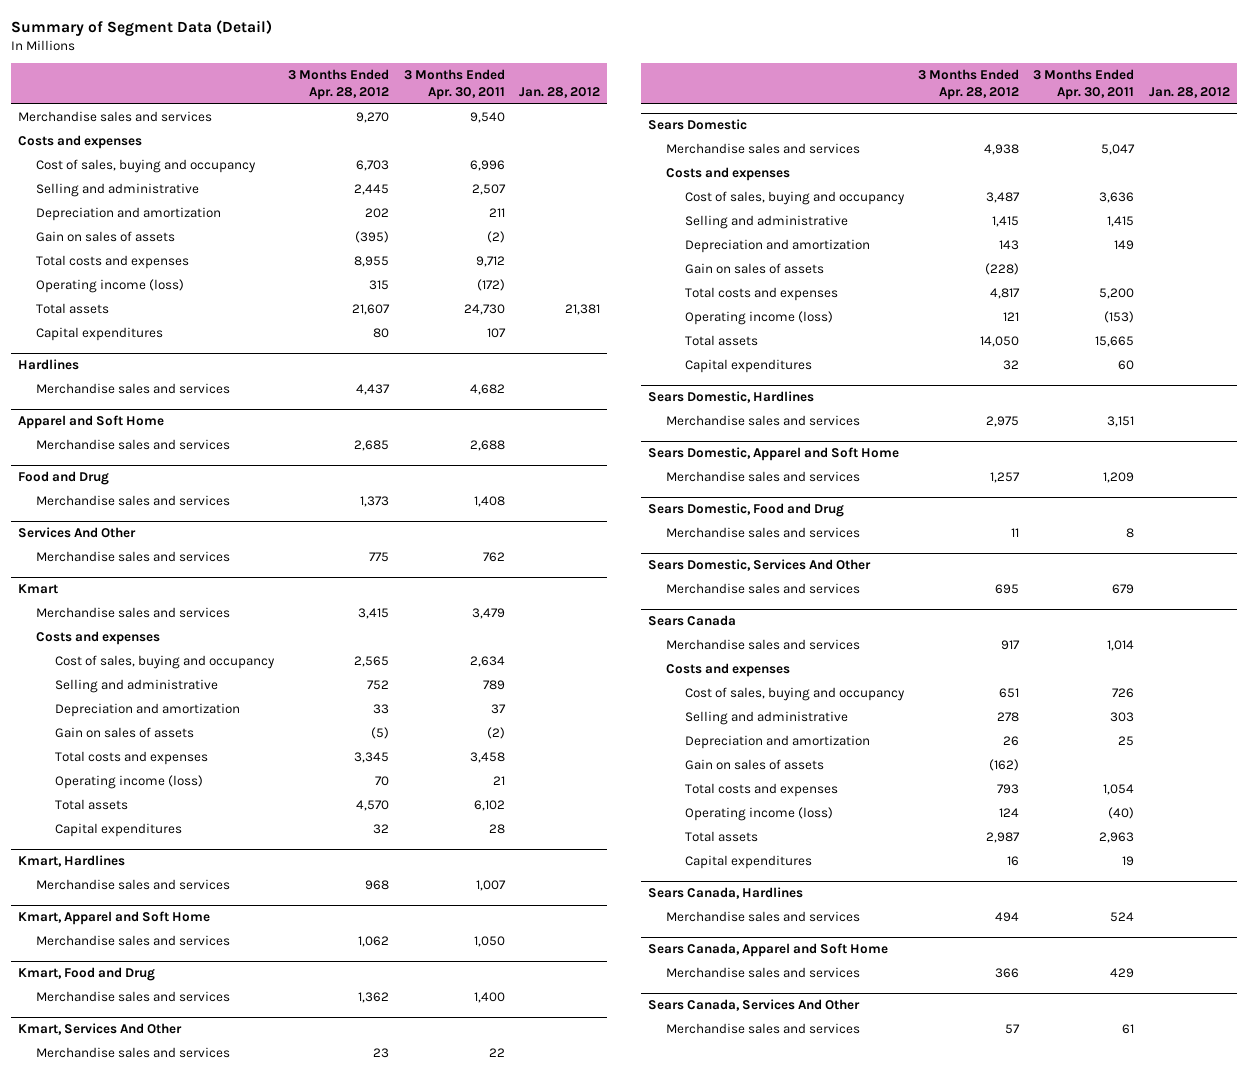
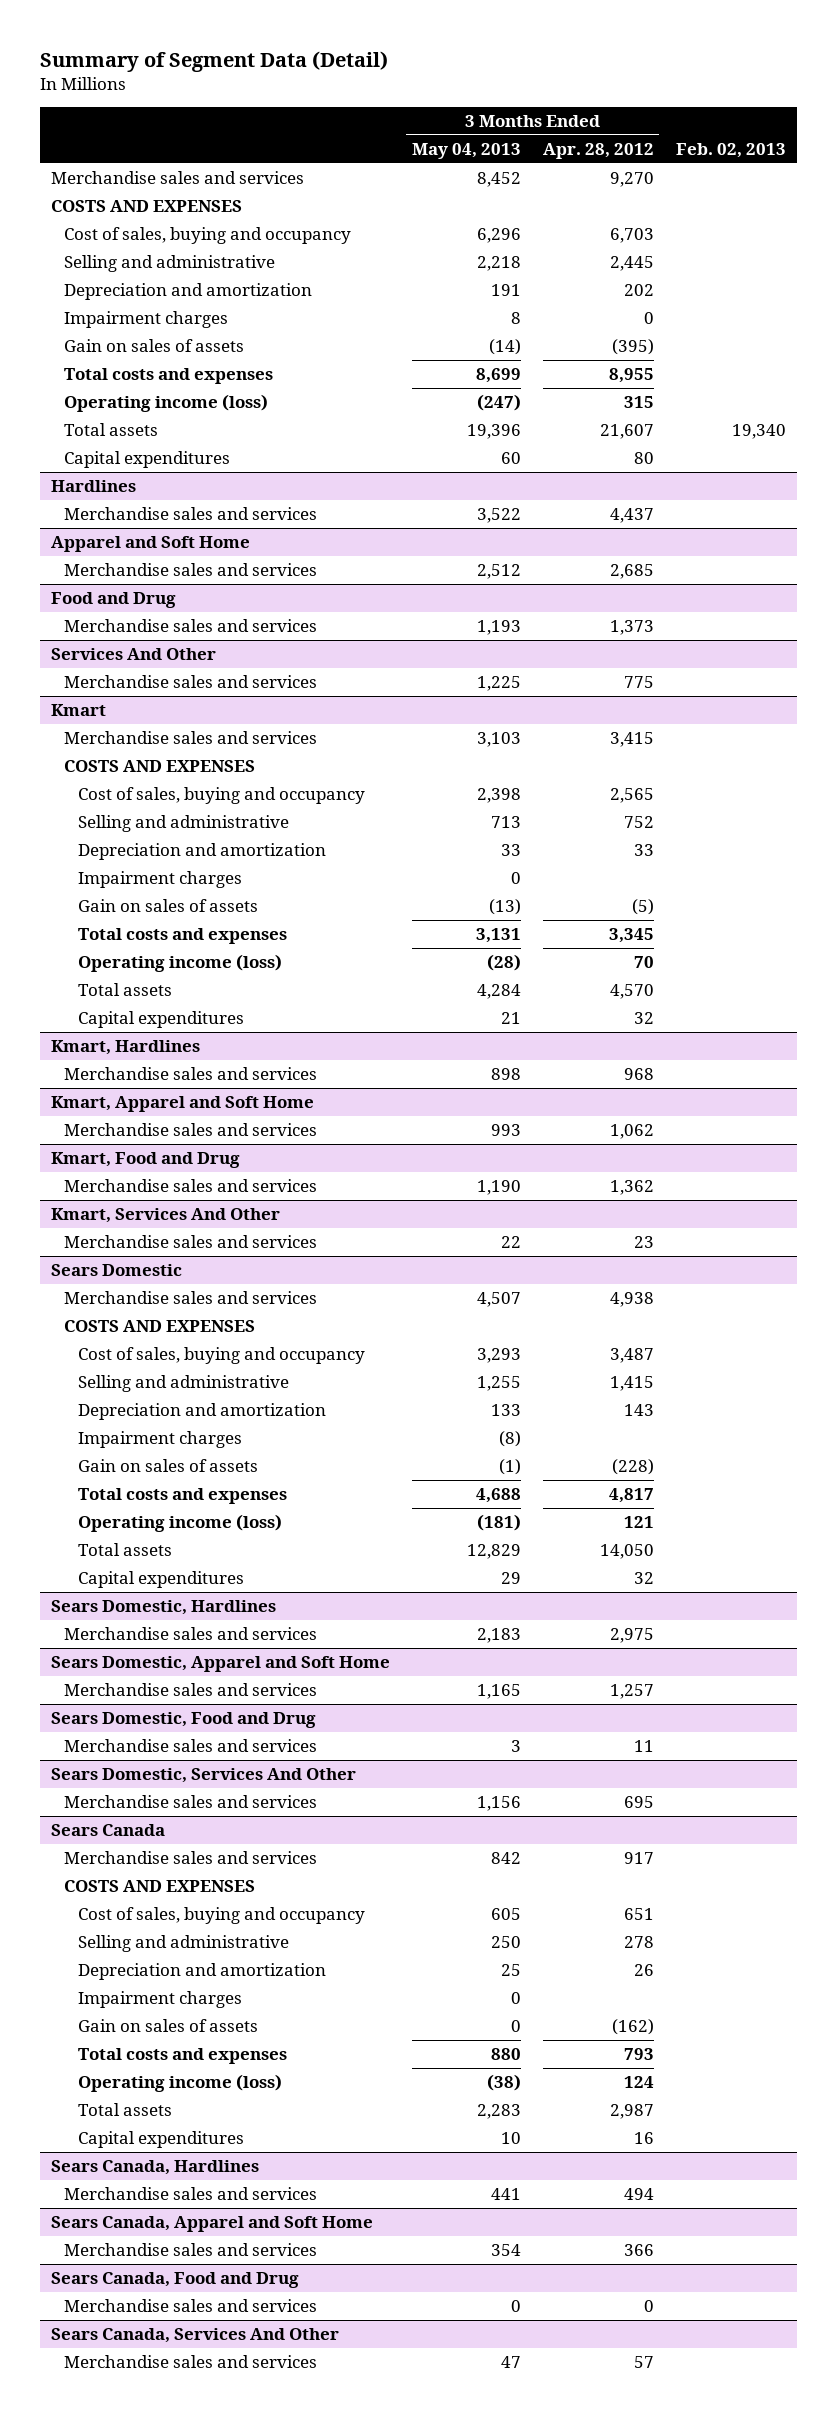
- | 3 Months Ended Apr. 28, 2012 | 3 Months Ended Apr. 30, 2011 | Jan. 28, 2012
+ | 3 Months Ended May 04, 2013 | 3 Months Ended Apr. 28, 2012 | Feb. 02, 2013
- Costs and expenses
+ COSTS AND EXPENSES
+ Impairment charges | 8 | 0 |
@ Kmart
- Costs and expenses
+ COSTS AND EXPENSES
+ Impairment charges | 0 | |
@ Sears Domestic
- Costs and expenses
+ COSTS AND EXPENSES
+ Impairment charges | (8) | |
@ Sears Canada
- Costs and expenses
+ COSTS AND EXPENSES
+ Impairment charges | 0 | |
+ Sears Canada, Food and Drug
+ Merchandise sales and services | 0 | 0 |

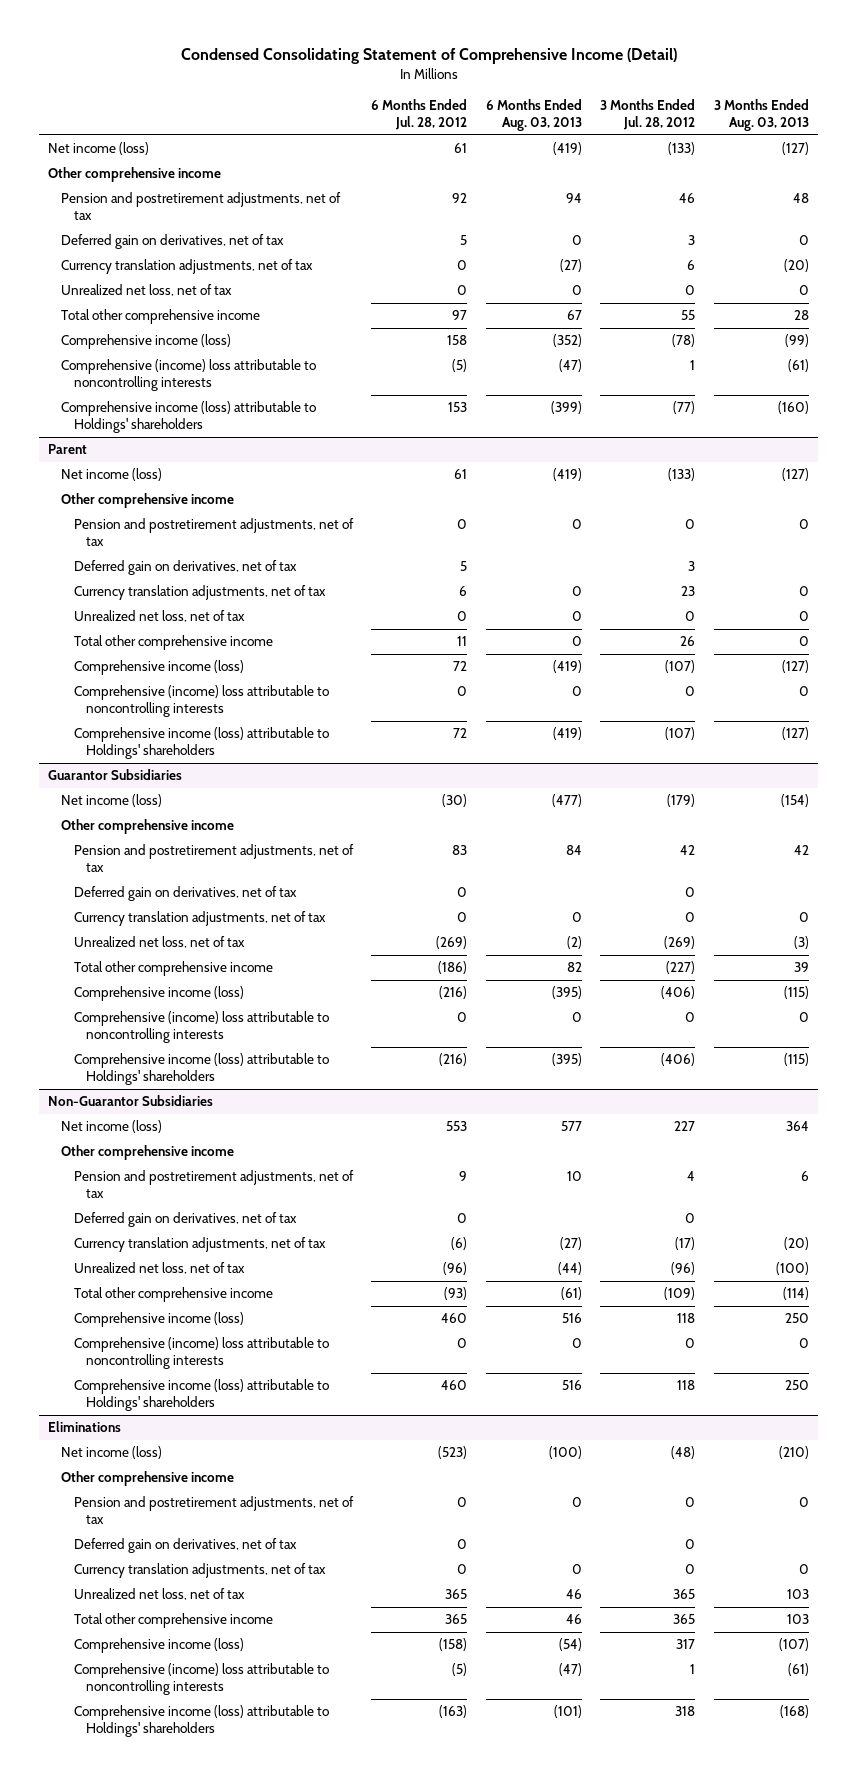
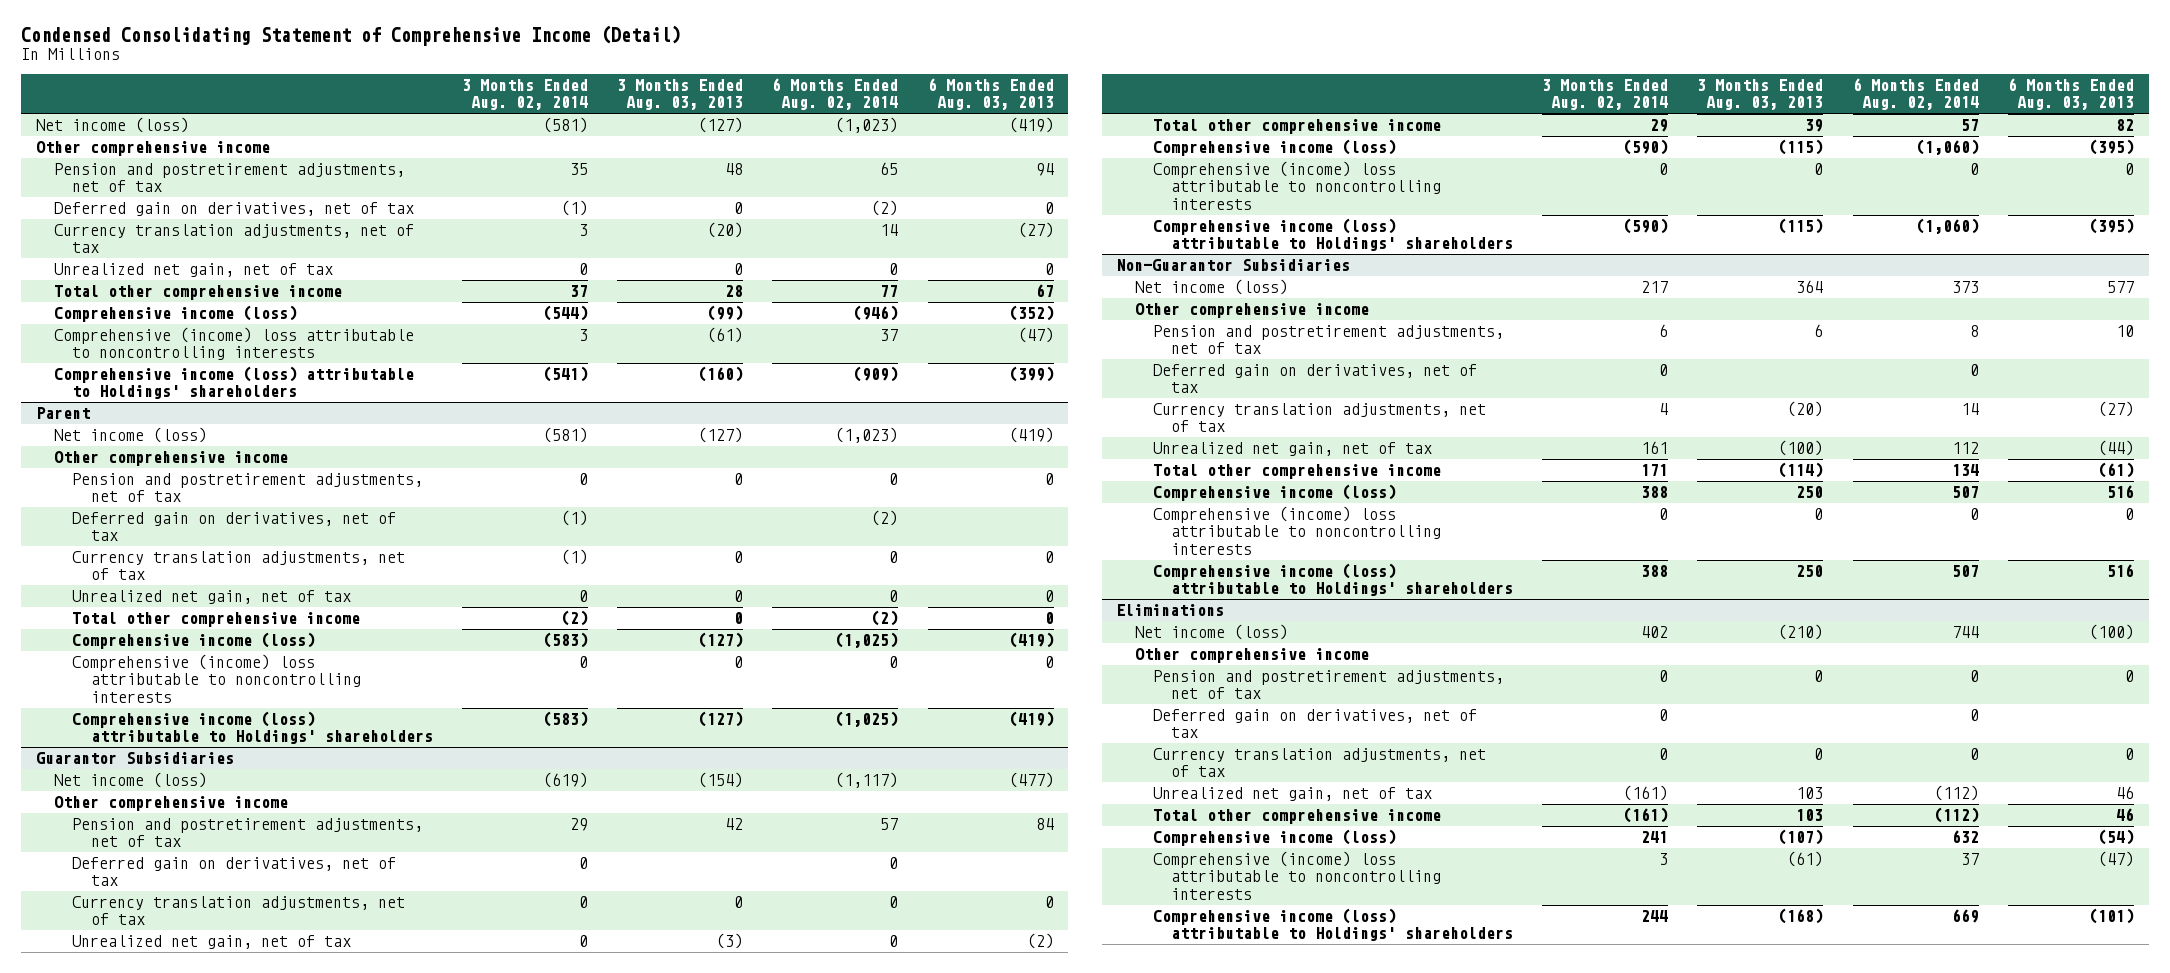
- | 6 Months Ended Jul. 28, 2012 | 6 Months Ended Aug. 03, 2013 | 3 Months Ended Jul. 28, 2012 | 3 Months Ended Aug. 03, 2013
+ | 3 Months Ended Aug. 02, 2014 | 3 Months Ended Aug. 03, 2013 | 6 Months Ended Aug. 02, 2014 | 6 Months Ended Aug. 03, 2013
- Unrealized net loss, net of tax | 0 | 0 | 0 | 0
+ Unrealized net gain, net of tax | 0 | 0 | 0 | 0
@ Parent
- Unrealized net loss, net of tax | 0 | 0 | 0 | 0
+ Unrealized net gain, net of tax | 0 | 0 | 0 | 0
@ Guarantor Subsidiaries
- Unrealized net loss, net of tax | (269) | (2) | (269) | (3)
+ Unrealized net gain, net of tax | 0 | (3) | 0 | (2)
@ Non-Guarantor Subsidiaries
- Unrealized net loss, net of tax | (96) | (44) | (96) | (100)
+ Unrealized net gain, net of tax | 161 | (100) | 112 | (44)
@ Eliminations
- Unrealized net loss, net of tax | 365 | 46 | 365 | 103
+ Unrealized net gain, net of tax | (161) | 103 | (112) | 46

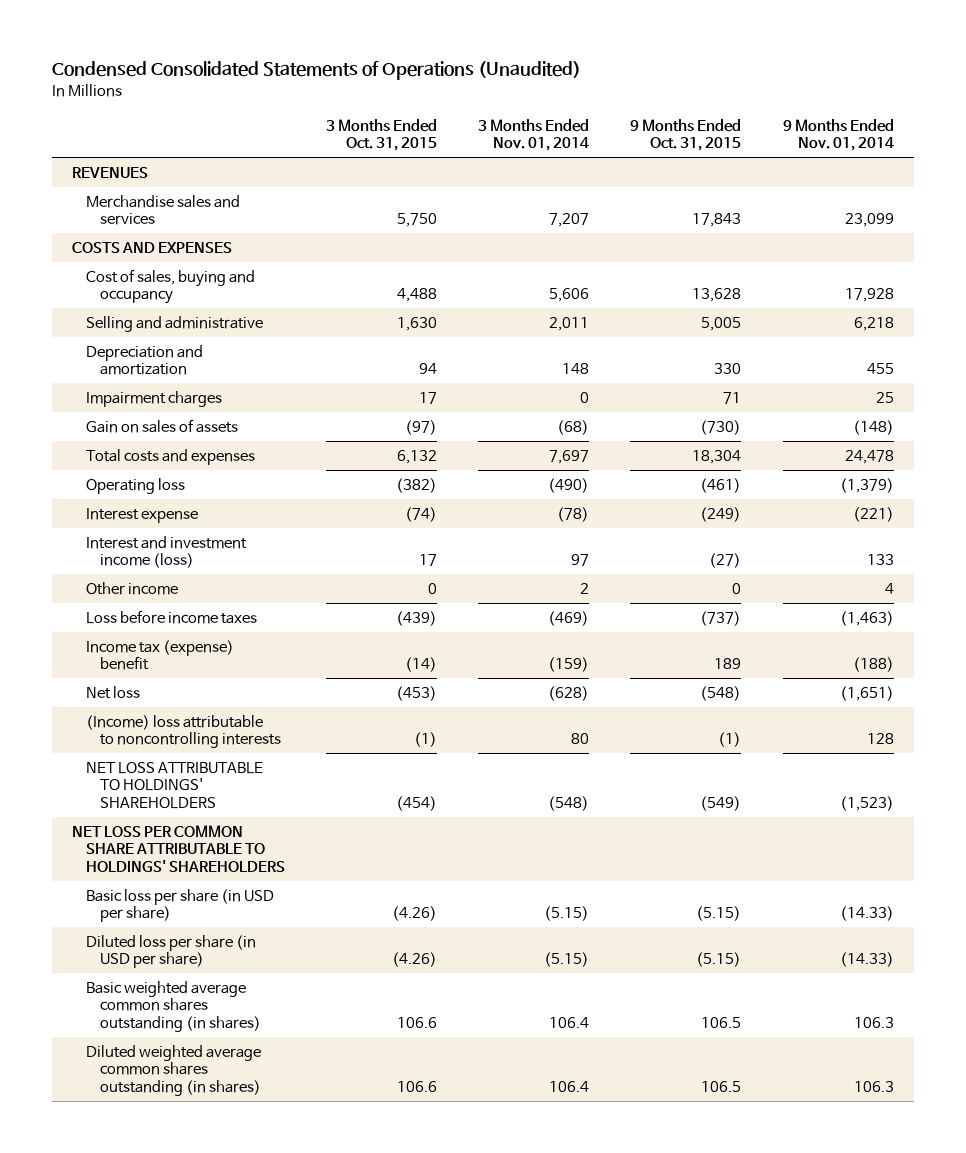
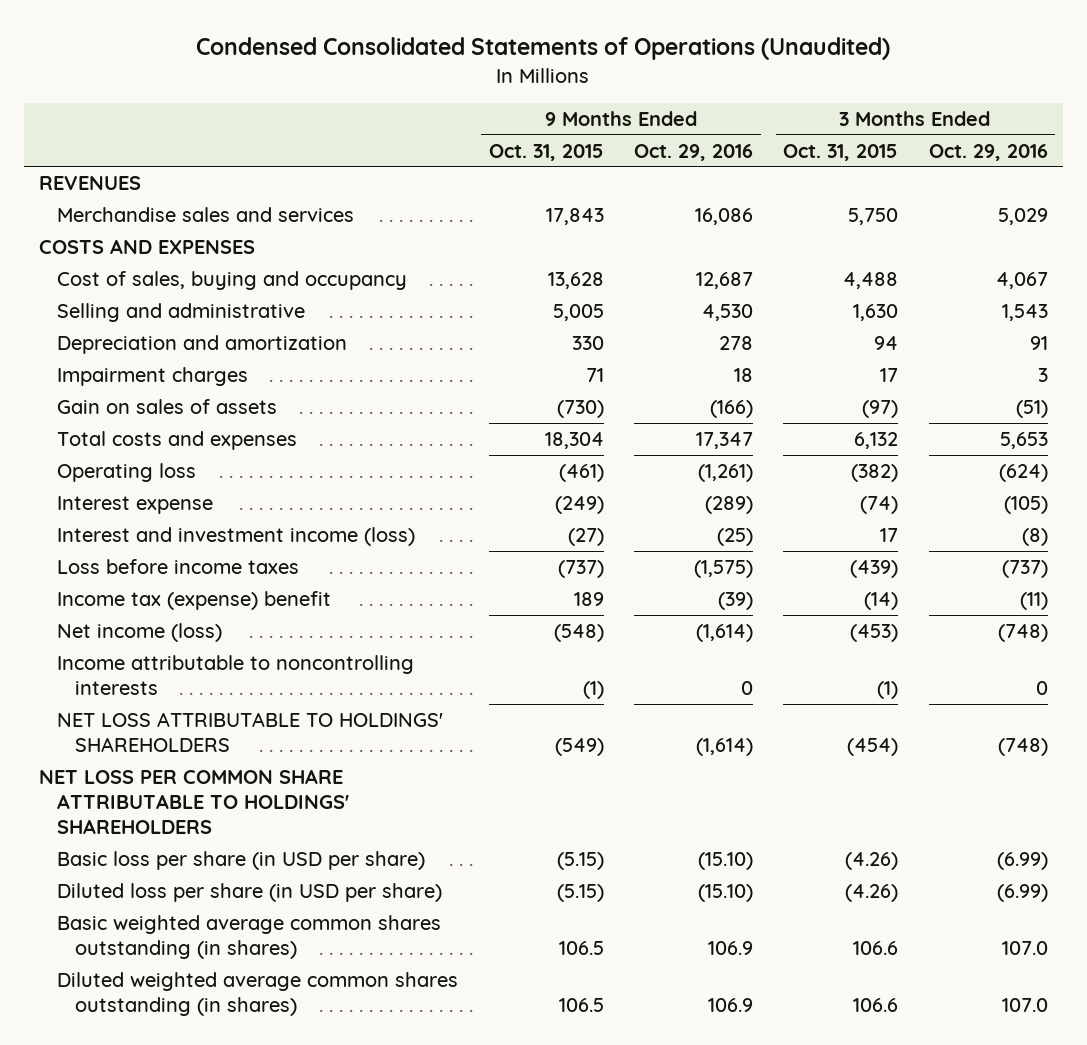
- | 3 Months Ended Oct. 31, 2015 | 3 Months Ended Nov. 01, 2014 | 9 Months Ended Oct. 31, 2015 | 9 Months Ended Nov. 01, 2014
+ | 9 Months Ended Oct. 31, 2015 | 9 Months Ended Oct. 29, 2016 | 3 Months Ended Oct. 31, 2015 | 3 Months Ended Oct. 29, 2016
- Other income | 0 | 2 | 0 | 4
- Net loss | (453) | (628) | (548) | (1,651)
- (Income) loss attributable to noncontrolling interests | (1) | 80 | (1) | 128
+ Net income (loss) | (548) | (1,614) | (453) | (748)
+ Income attributable to noncontrolling interests | (1) | 0 | (1) | 0

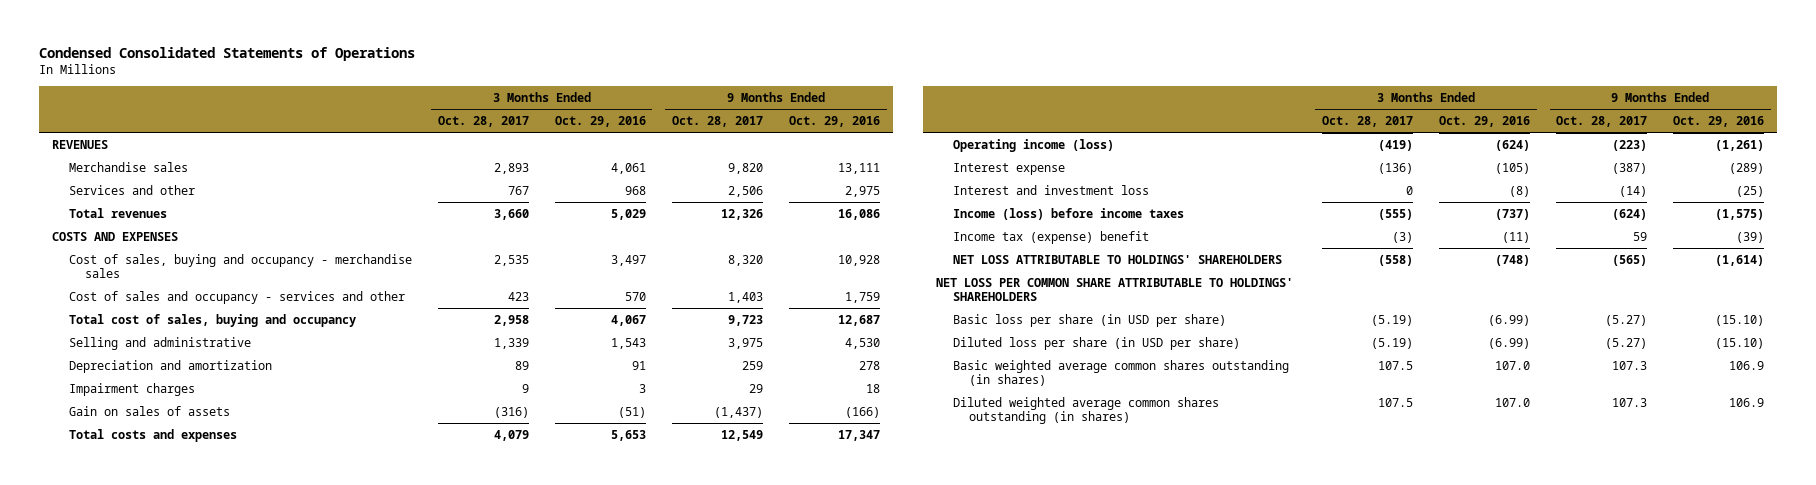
- Condensed Consolidated Statements of Operations (Unaudited)
+ Condensed Consolidated Statements of Operations
- | 9 Months Ended Oct. 31, 2015 | 9 Months Ended Oct. 29, 2016 | 3 Months Ended Oct. 31, 2015 | 3 Months Ended Oct. 29, 2016
+ | 3 Months Ended Oct. 28, 2017 | 3 Months Ended Oct. 29, 2016 | 9 Months Ended Oct. 28, 2017 | 9 Months Ended Oct. 29, 2016
- Merchandise sales and services | 17,843 | 16,086 | 5,750 | 5,029
+ Merchandise sales | 2,893 | 4,061 | 9,820 | 13,111
+ Services and other | 767 | 968 | 2,506 | 2,975
+ Total revenues | 3,660 | 5,029 | 12,326 | 16,086
- Cost of sales, buying and occupancy | 13,628 | 12,687 | 4,488 | 4,067
+ Cost of sales, buying and occupancy - merchandise sales | 2,535 | 3,497 | 8,320 | 10,928
+ Cost of sales and occupancy - services and other | 423 | 570 | 1,403 | 1,759
+ Total cost of sales, buying and occupancy | 2,958 | 4,067 | 9,723 | 12,687
- Operating loss | (461) | (1,261) | (382) | (624)
+ Operating income (loss) | (419) | (624) | (223) | (1,261)
- Interest and investment income (loss) | (27) | (25) | 17 | (8)
- Loss before income taxes | (737) | (1,575) | (439) | (737)
+ Interest and investment loss | 0 | (8) | (14) | (25)
+ Income (loss) before income taxes | (555) | (737) | (624) | (1,575)
- Net income (loss) | (548) | (1,614) | (453) | (748)
- Income attributable to noncontrolling interests | (1) | 0 | (1) | 0

